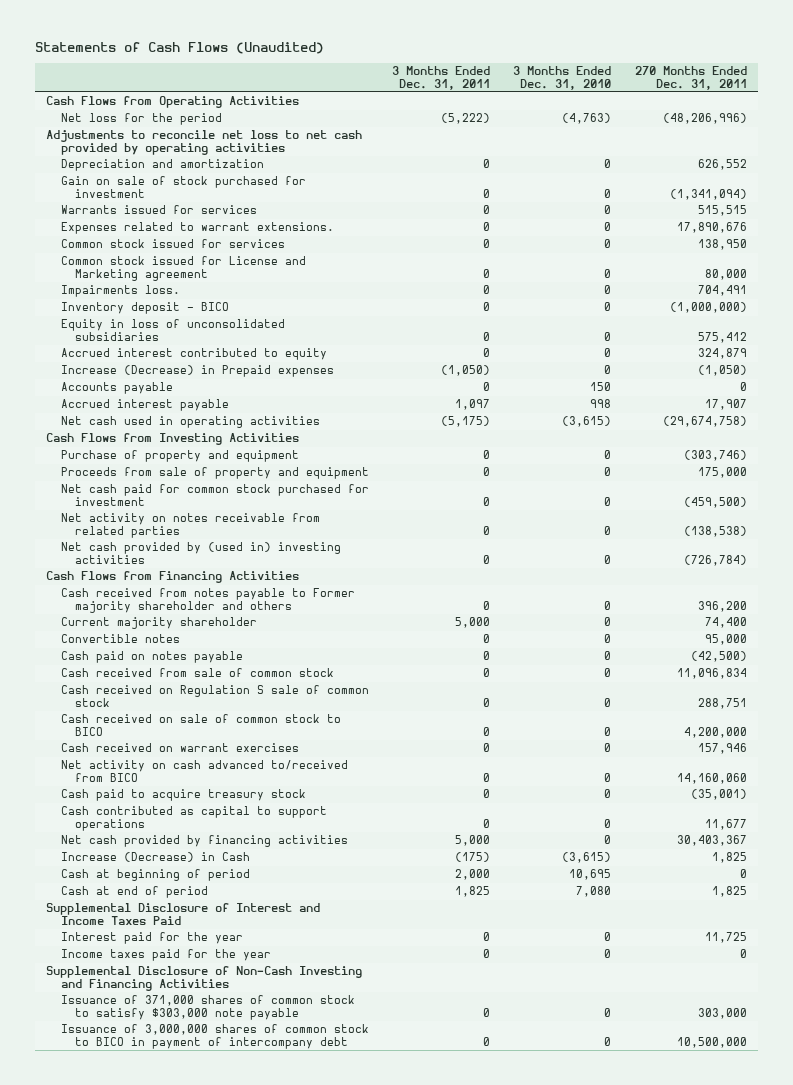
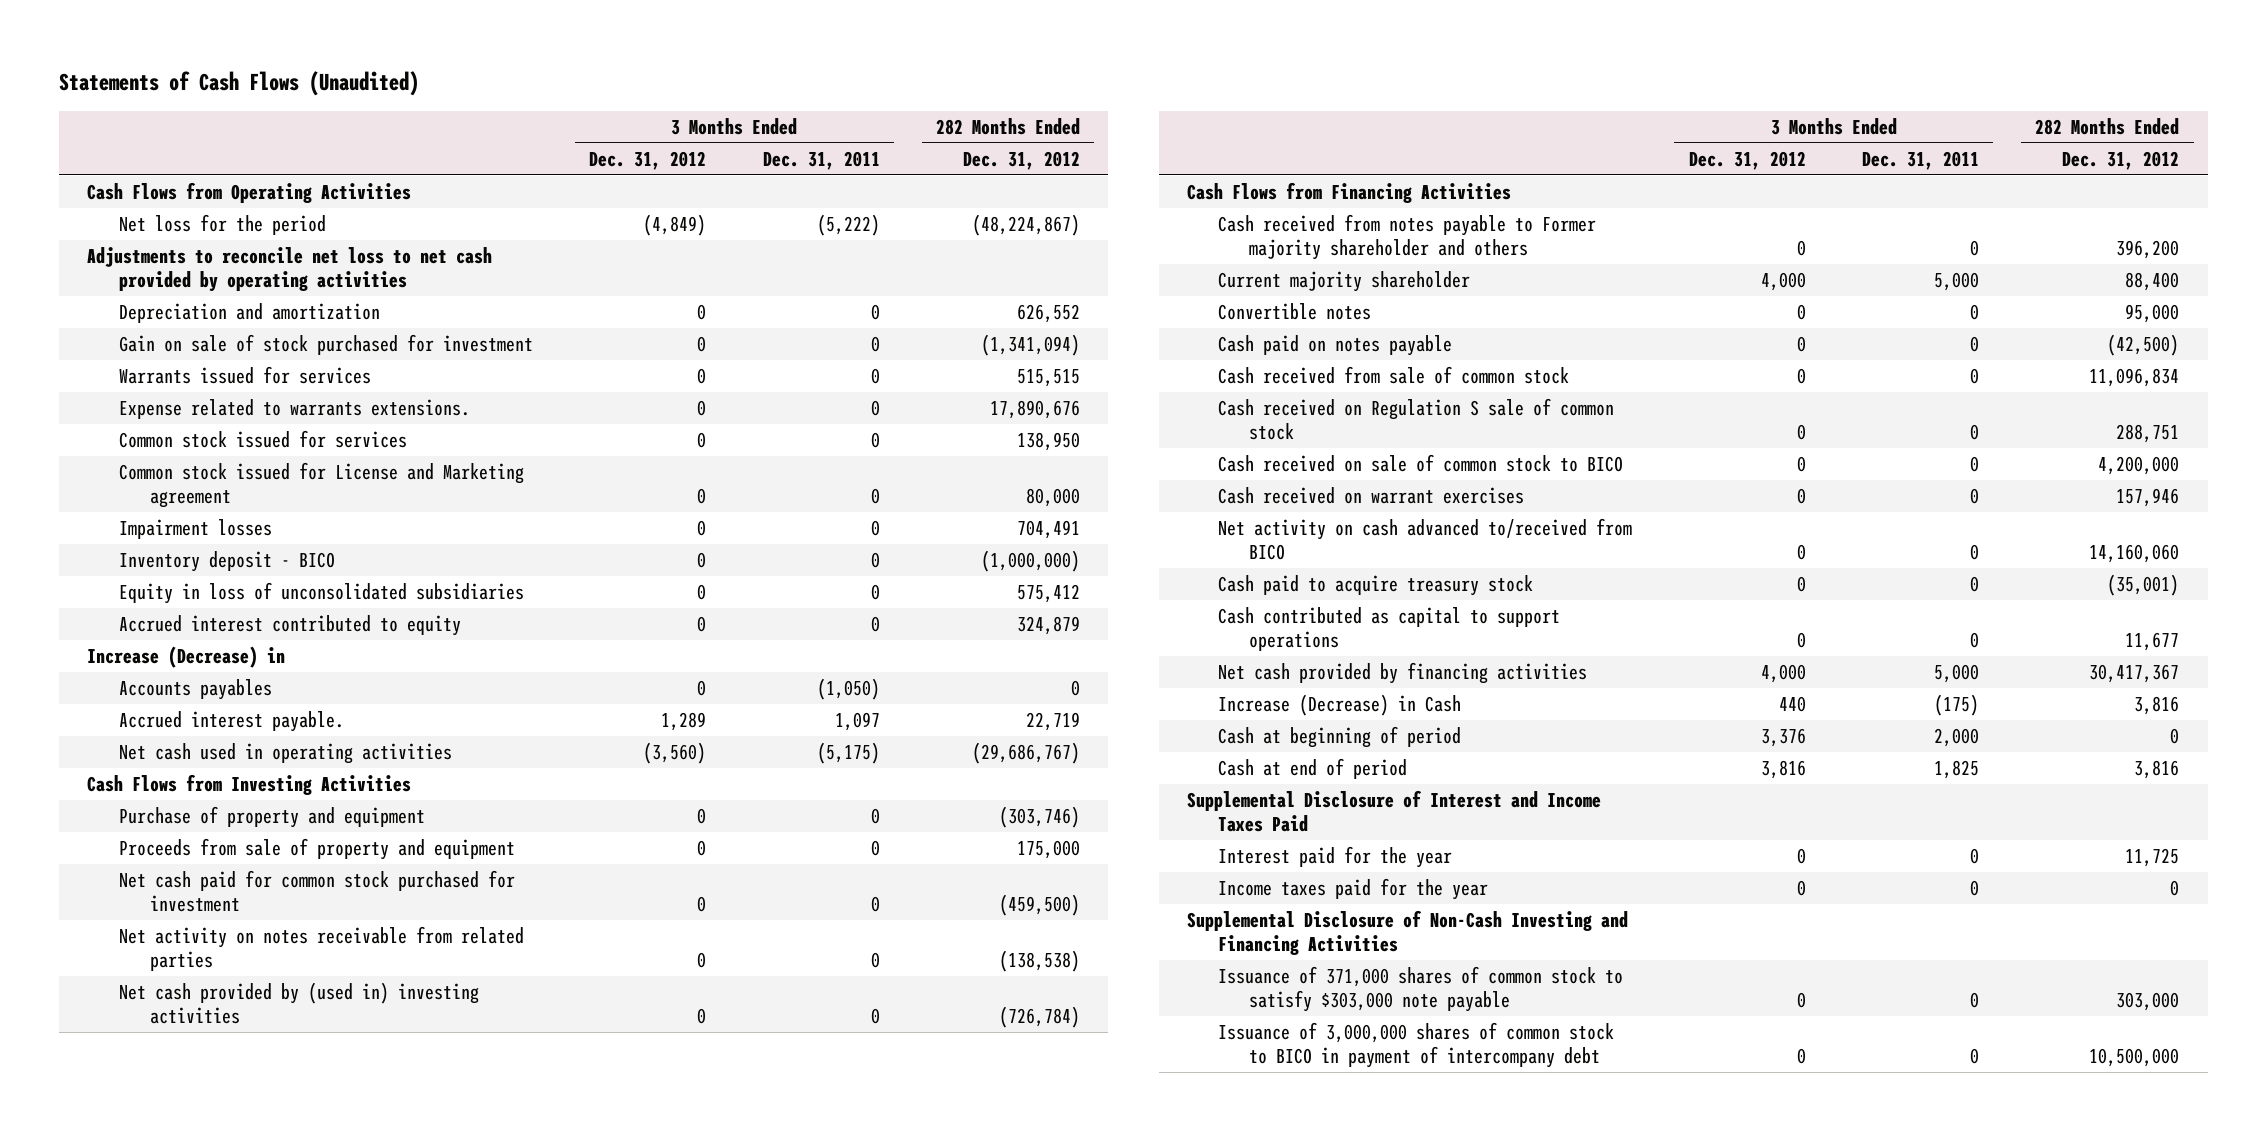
- | 3 Months Ended Dec. 31, 2011 | 3 Months Ended Dec. 31, 2010 | 270 Months Ended Dec. 31, 2011
+ | 3 Months Ended Dec. 31, 2012 | 3 Months Ended Dec. 31, 2011 | 282 Months Ended Dec. 31, 2012
- Expenses related to warrant extensions. | 0 | 0 | 17,890,676
+ Expense related to warrants extensions. | 0 | 0 | 17,890,676
- Impairments loss. | 0 | 0 | 704,491
+ Impairment losses | 0 | 0 | 704,491
- Increase (Decrease) in Prepaid expenses | (1,050) | 0 | (1,050)
- Accounts payable | 0 | 150 | 0
- Accrued interest payable | 1,097 | 998 | 17,907
+ Increase (Decrease) in
+ Accounts payables | 0 | (1,050) | 0
+ Accrued interest payable. | 1,289 | 1,097 | 22,719

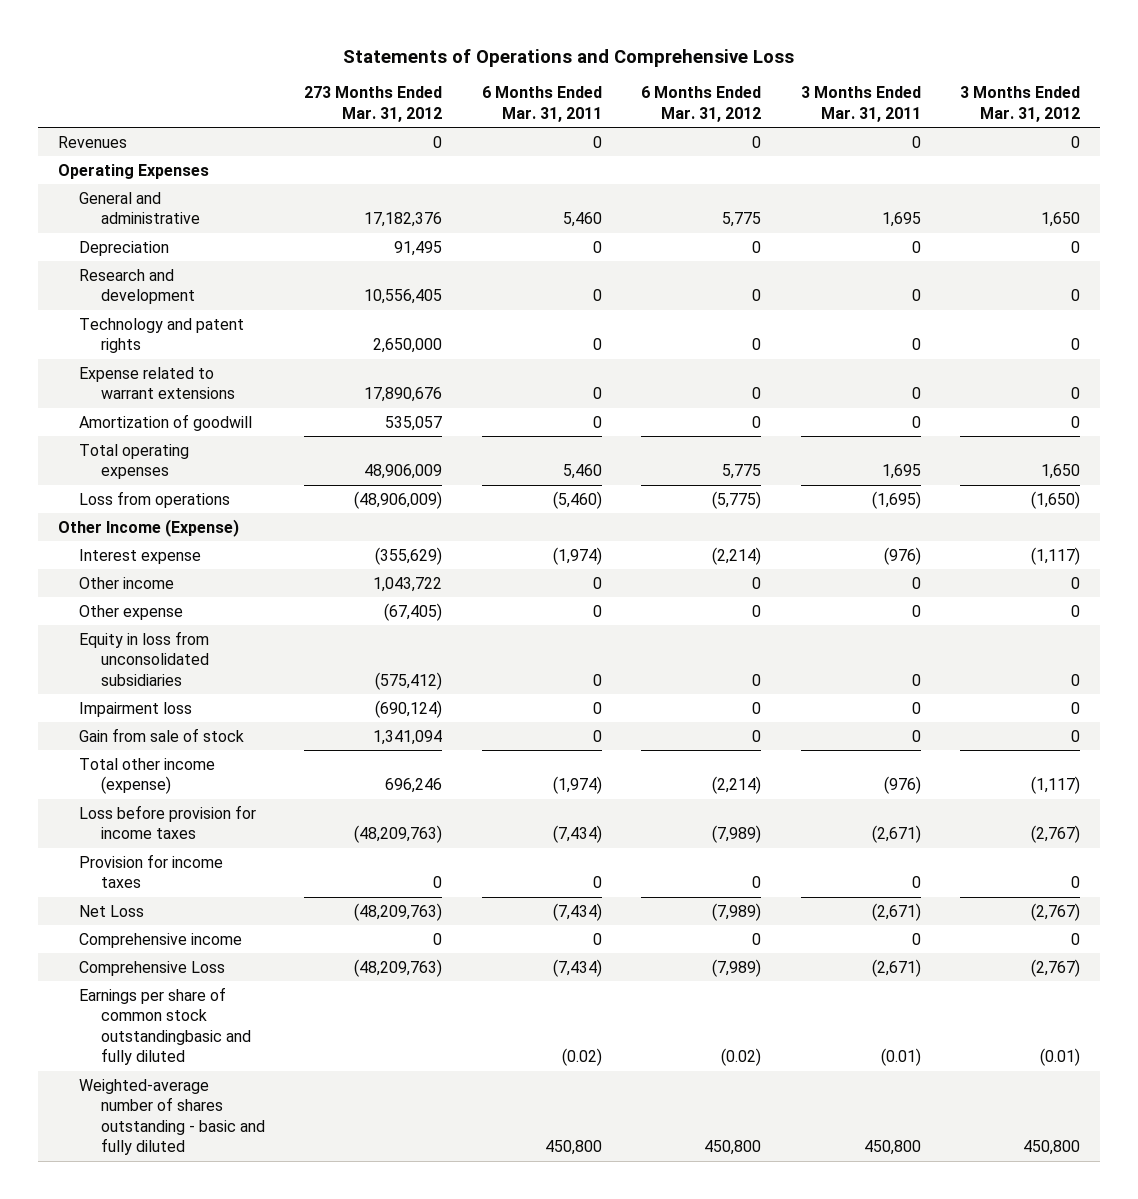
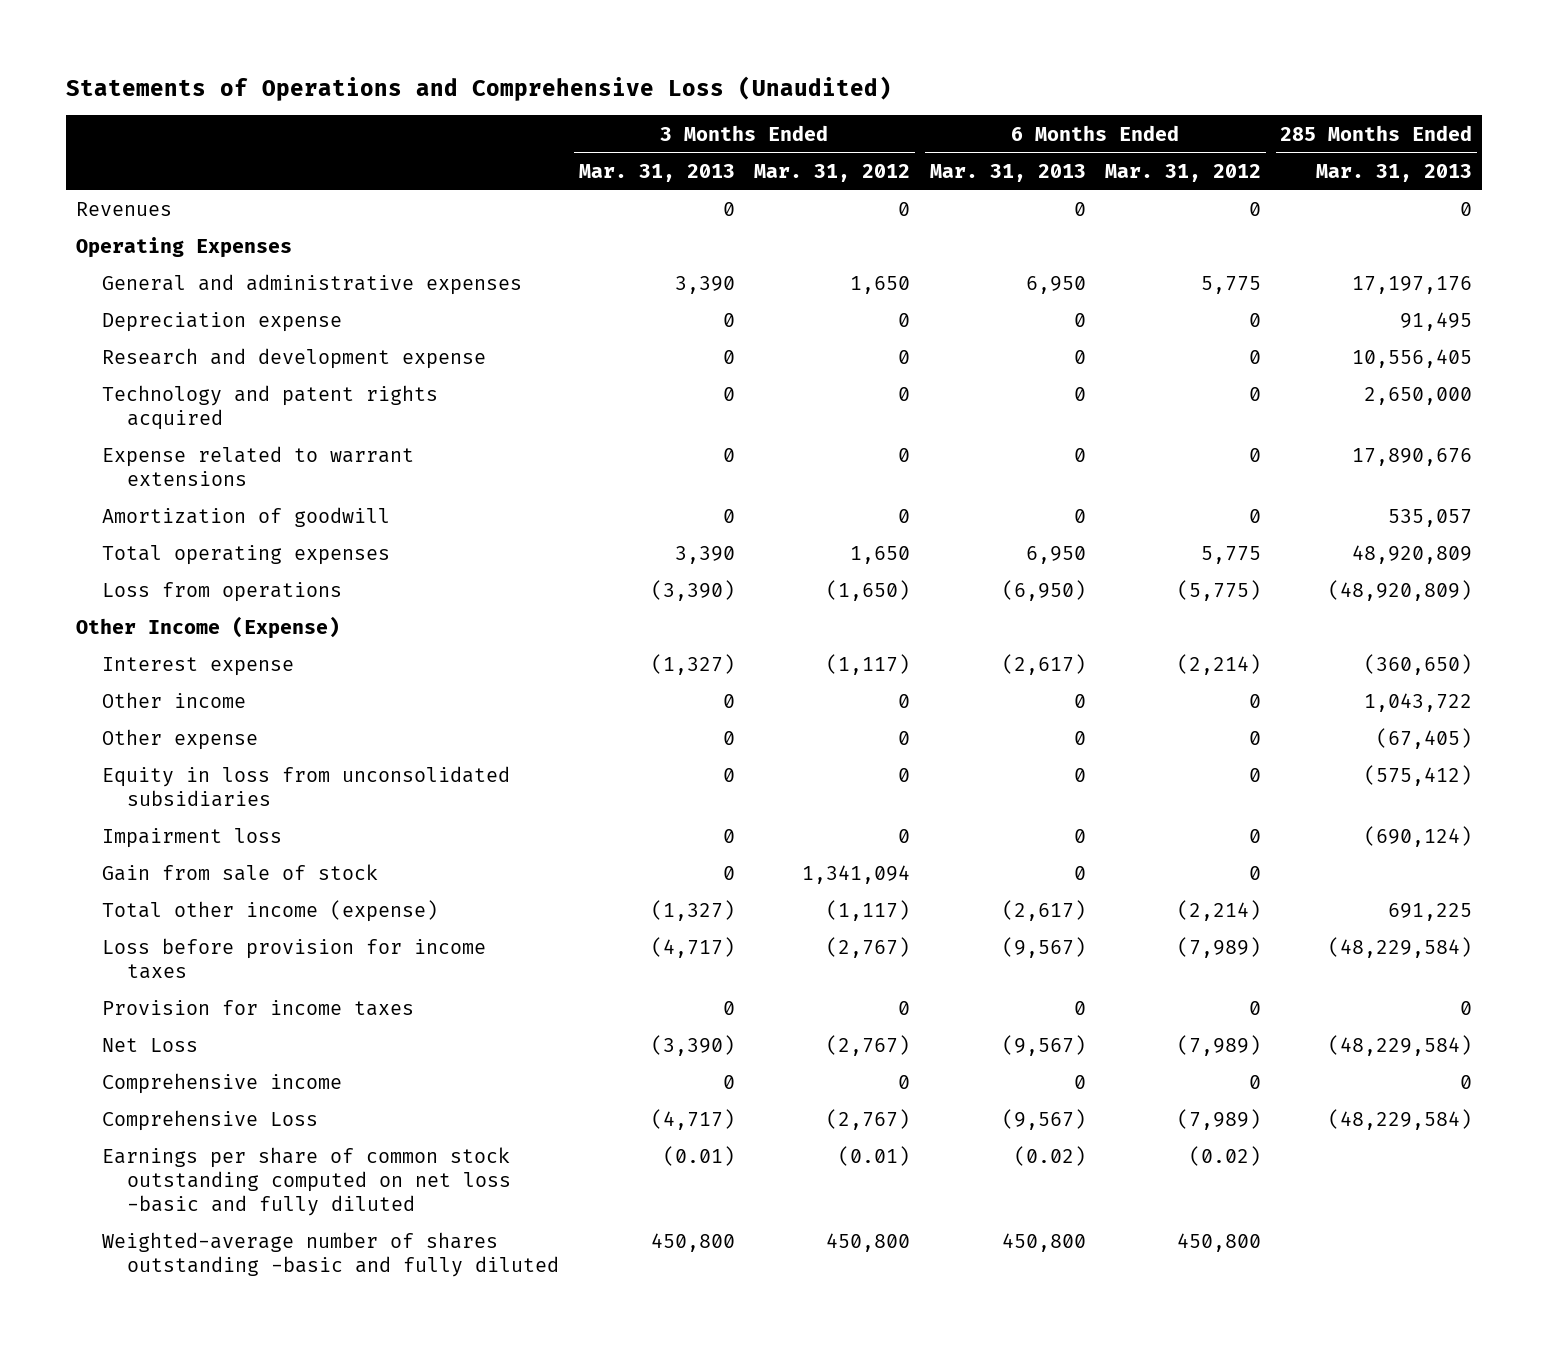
- Statements of Operations and Comprehensive Loss
+ Statements of Operations and Comprehensive Loss (Unaudited)
- | 273 Months Ended Mar. 31, 2012 | 6 Months Ended Mar. 31, 2011 | 6 Months Ended Mar. 31, 2012 | 3 Months Ended Mar. 31, 2011 | 3 Months Ended Mar. 31, 2012
+ | 3 Months Ended Mar. 31, 2013 | 3 Months Ended Mar. 31, 2012 | 6 Months Ended Mar. 31, 2013 | 6 Months Ended Mar. 31, 2012 | 285 Months Ended Mar. 31, 2013
- General and administrative | 17,182,376 | 5,460 | 5,775 | 1,695 | 1,650
- Depreciation | 91,495 | 0 | 0 | 0 | 0
- Research and development | 10,556,405 | 0 | 0 | 0 | 0
- Technology and patent rights | 2,650,000 | 0 | 0 | 0 | 0
+ General and administrative expenses | 3,390 | 1,650 | 6,950 | 5,775 | 17,197,176
+ Depreciation expense | 0 | 0 | 0 | 0 | 91,495
+ Research and development expense | 0 | 0 | 0 | 0 | 10,556,405
+ Technology and patent rights acquired | 0 | 0 | 0 | 0 | 2,650,000
- Gain from sale of stock | 1,341,094 | 0 | 0 | 0 | 0
+ Gain from sale of stock | 0 | 1,341,094 | 0 | 0 |
- Earnings per share of common stock outstandingbasic and fully diluted | | (0.02) | (0.02) | (0.01) | (0.01)
- Weighted-average number of shares outstanding - basic and fully diluted | | 450,800 | 450,800 | 450,800 | 450,800
+ Earnings per share of common stock outstanding computed on net loss -basic and fully diluted | (0.01) | (0.01) | (0.02) | (0.02) |
+ Weighted-average number of shares outstanding -basic and fully diluted | 450,800 | 450,800 | 450,800 | 450,800 |

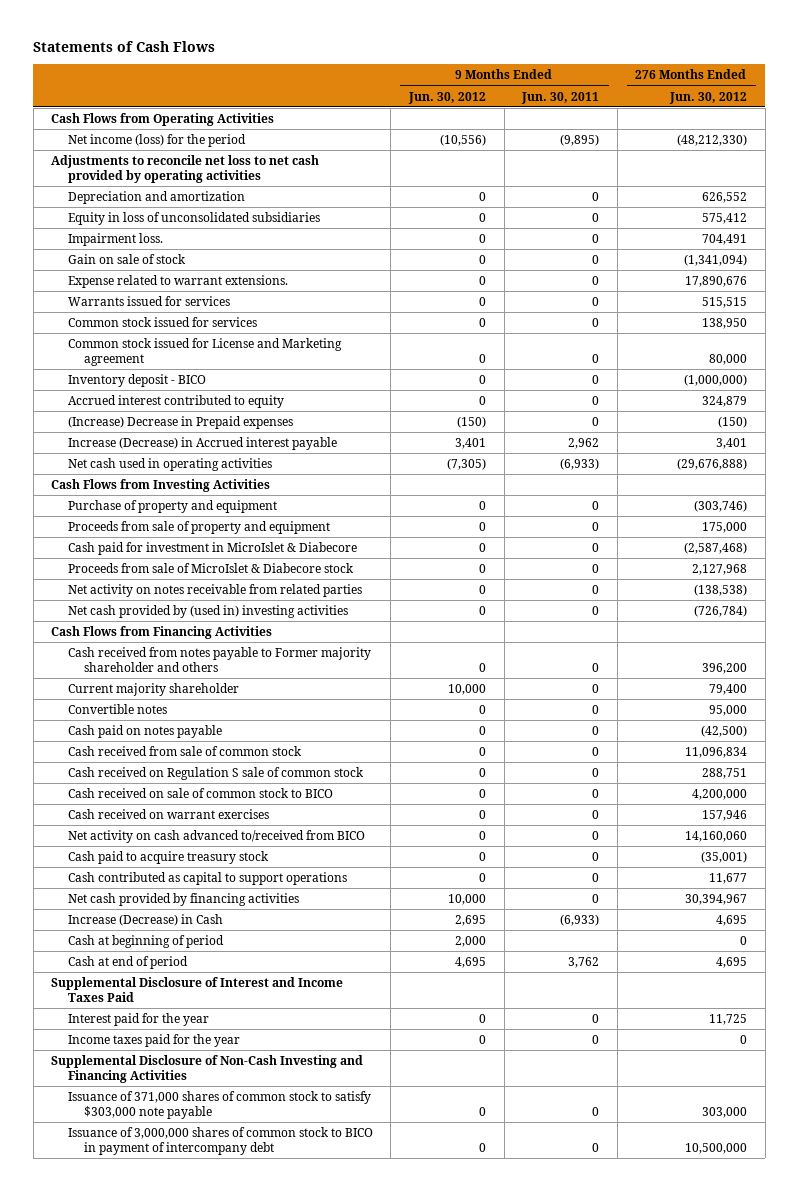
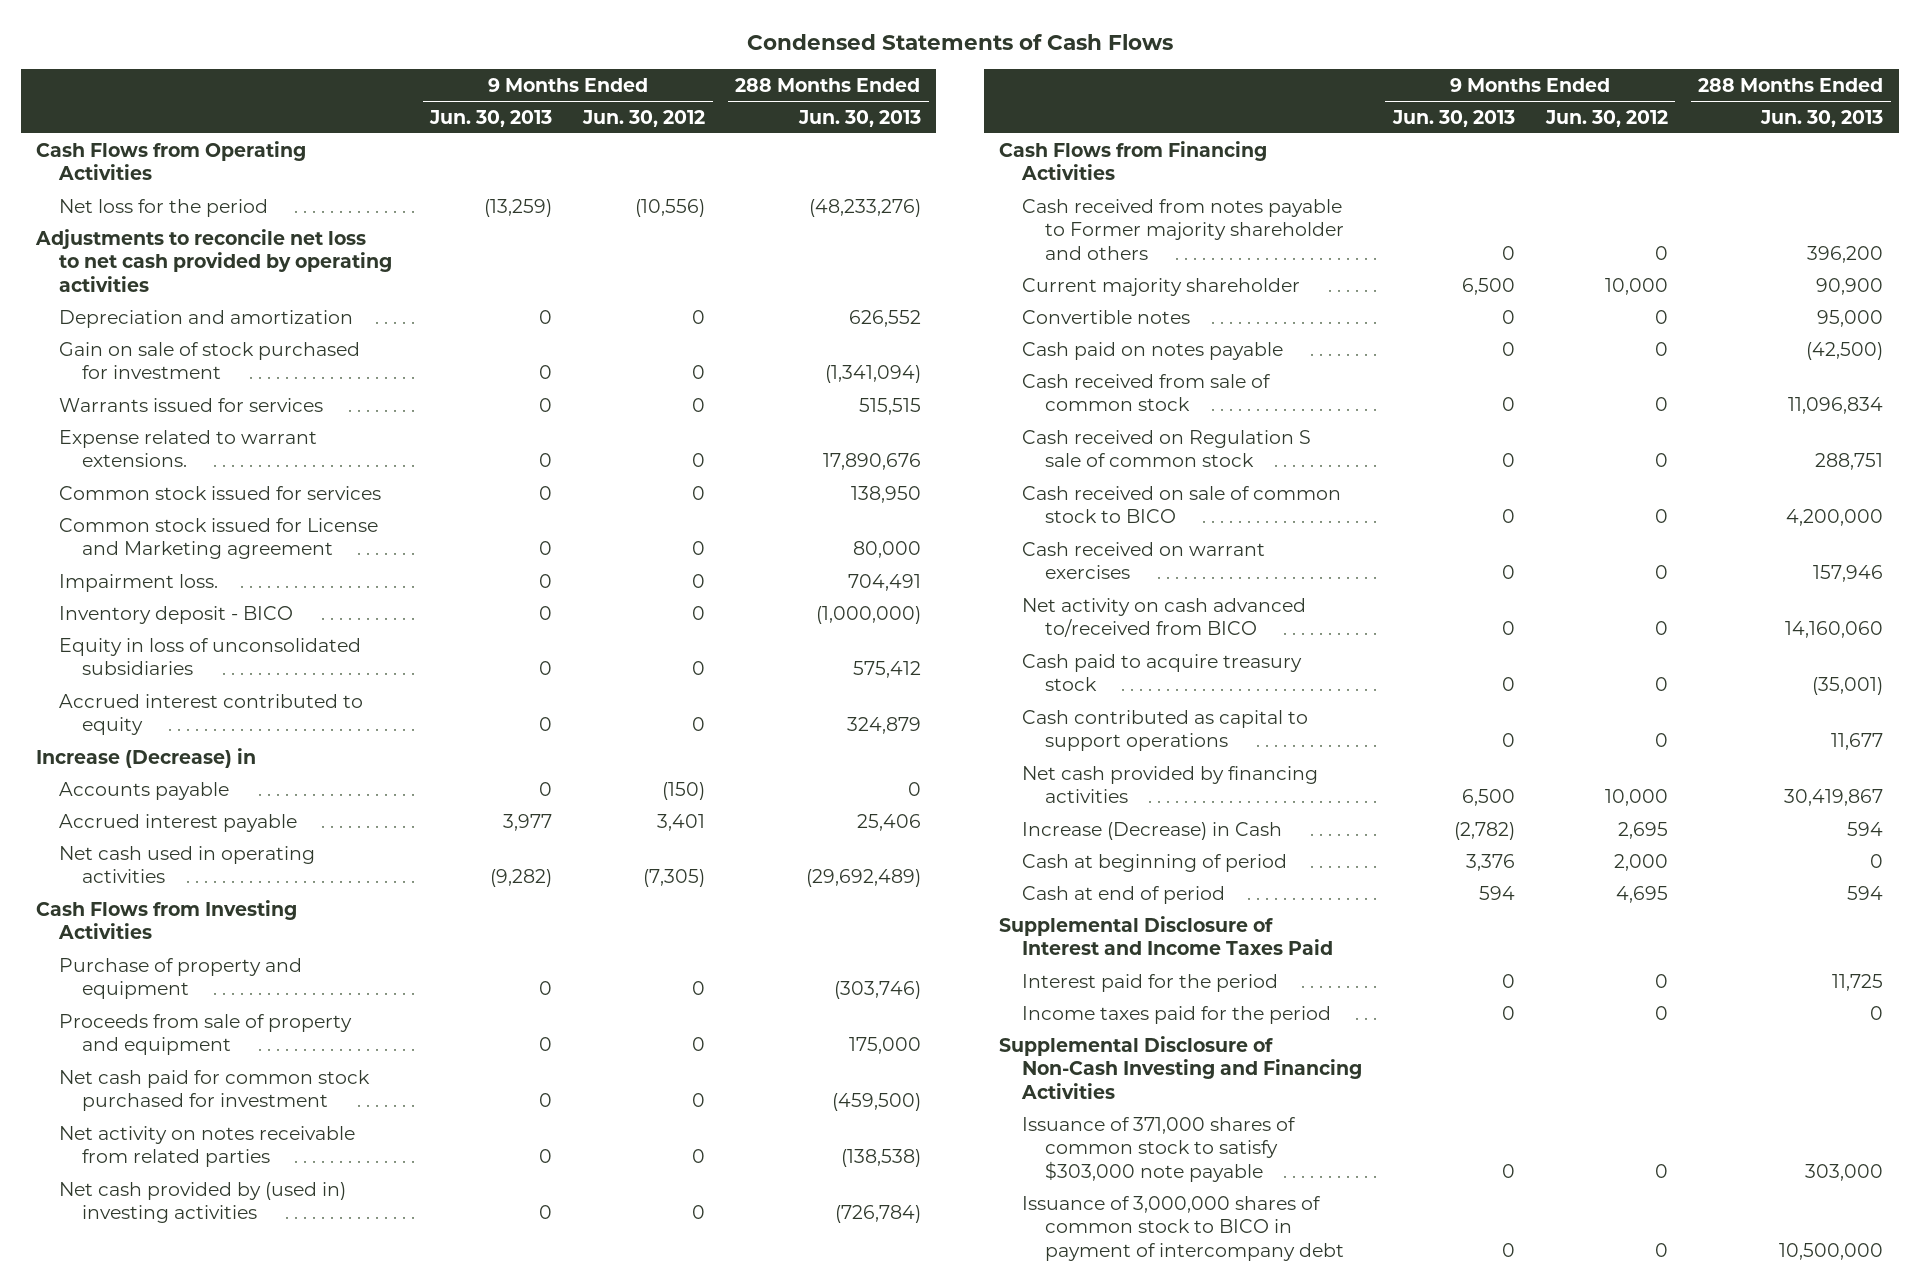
- Statements of Cash Flows
+ Condensed Statements of Cash Flows
- | 9 Months Ended Jun. 30, 2012 | 9 Months Ended Jun. 30, 2011 | 276 Months Ended Jun. 30, 2012
+ | 9 Months Ended Jun. 30, 2013 | 9 Months Ended Jun. 30, 2012 | 288 Months Ended Jun. 30, 2013
- Net income (loss) for the period | (10,556) | (9,895) | (48,212,330)
+ Net loss for the period | (13,259) | (10,556) | (48,233,276)
- Gain on sale of stock | 0 | 0 | (1,341,094)
+ Gain on sale of stock purchased for investment | 0 | 0 | (1,341,094)
moved down: Expense related to warrant extensions. | 0 | 0 | 17,890,676
moved down: Impairment loss. | 0 | 0 | 704,491
moved down: Equity in loss of unconsolidated subsidiaries | 0 | 0 | 575,412
- (Increase) Decrease in Prepaid expenses | (150) | 0 | (150)
- Increase (Decrease) in Accrued interest payable | 3,401 | 2,962 | 3,401
+ Increase (Decrease) in
+ Accounts payable | 0 | (150) | 0
+ Accrued interest payable | 3,977 | 3,401 | 25,406
- Cash paid for investment in MicroIslet & Diabecore | 0 | 0 | (2,587,468)
- Proceeds from sale of MicroIslet & Diabecore stock | 0 | 0 | 2,127,968
+ Net cash paid for common stock purchased for investment | 0 | 0 | (459,500)
- Interest paid for the year | 0 | 0 | 11,725
- Income taxes paid for the year | 0 | 0 | 0
+ Interest paid for the period | 0 | 0 | 11,725
+ Income taxes paid for the period | 0 | 0 | 0

